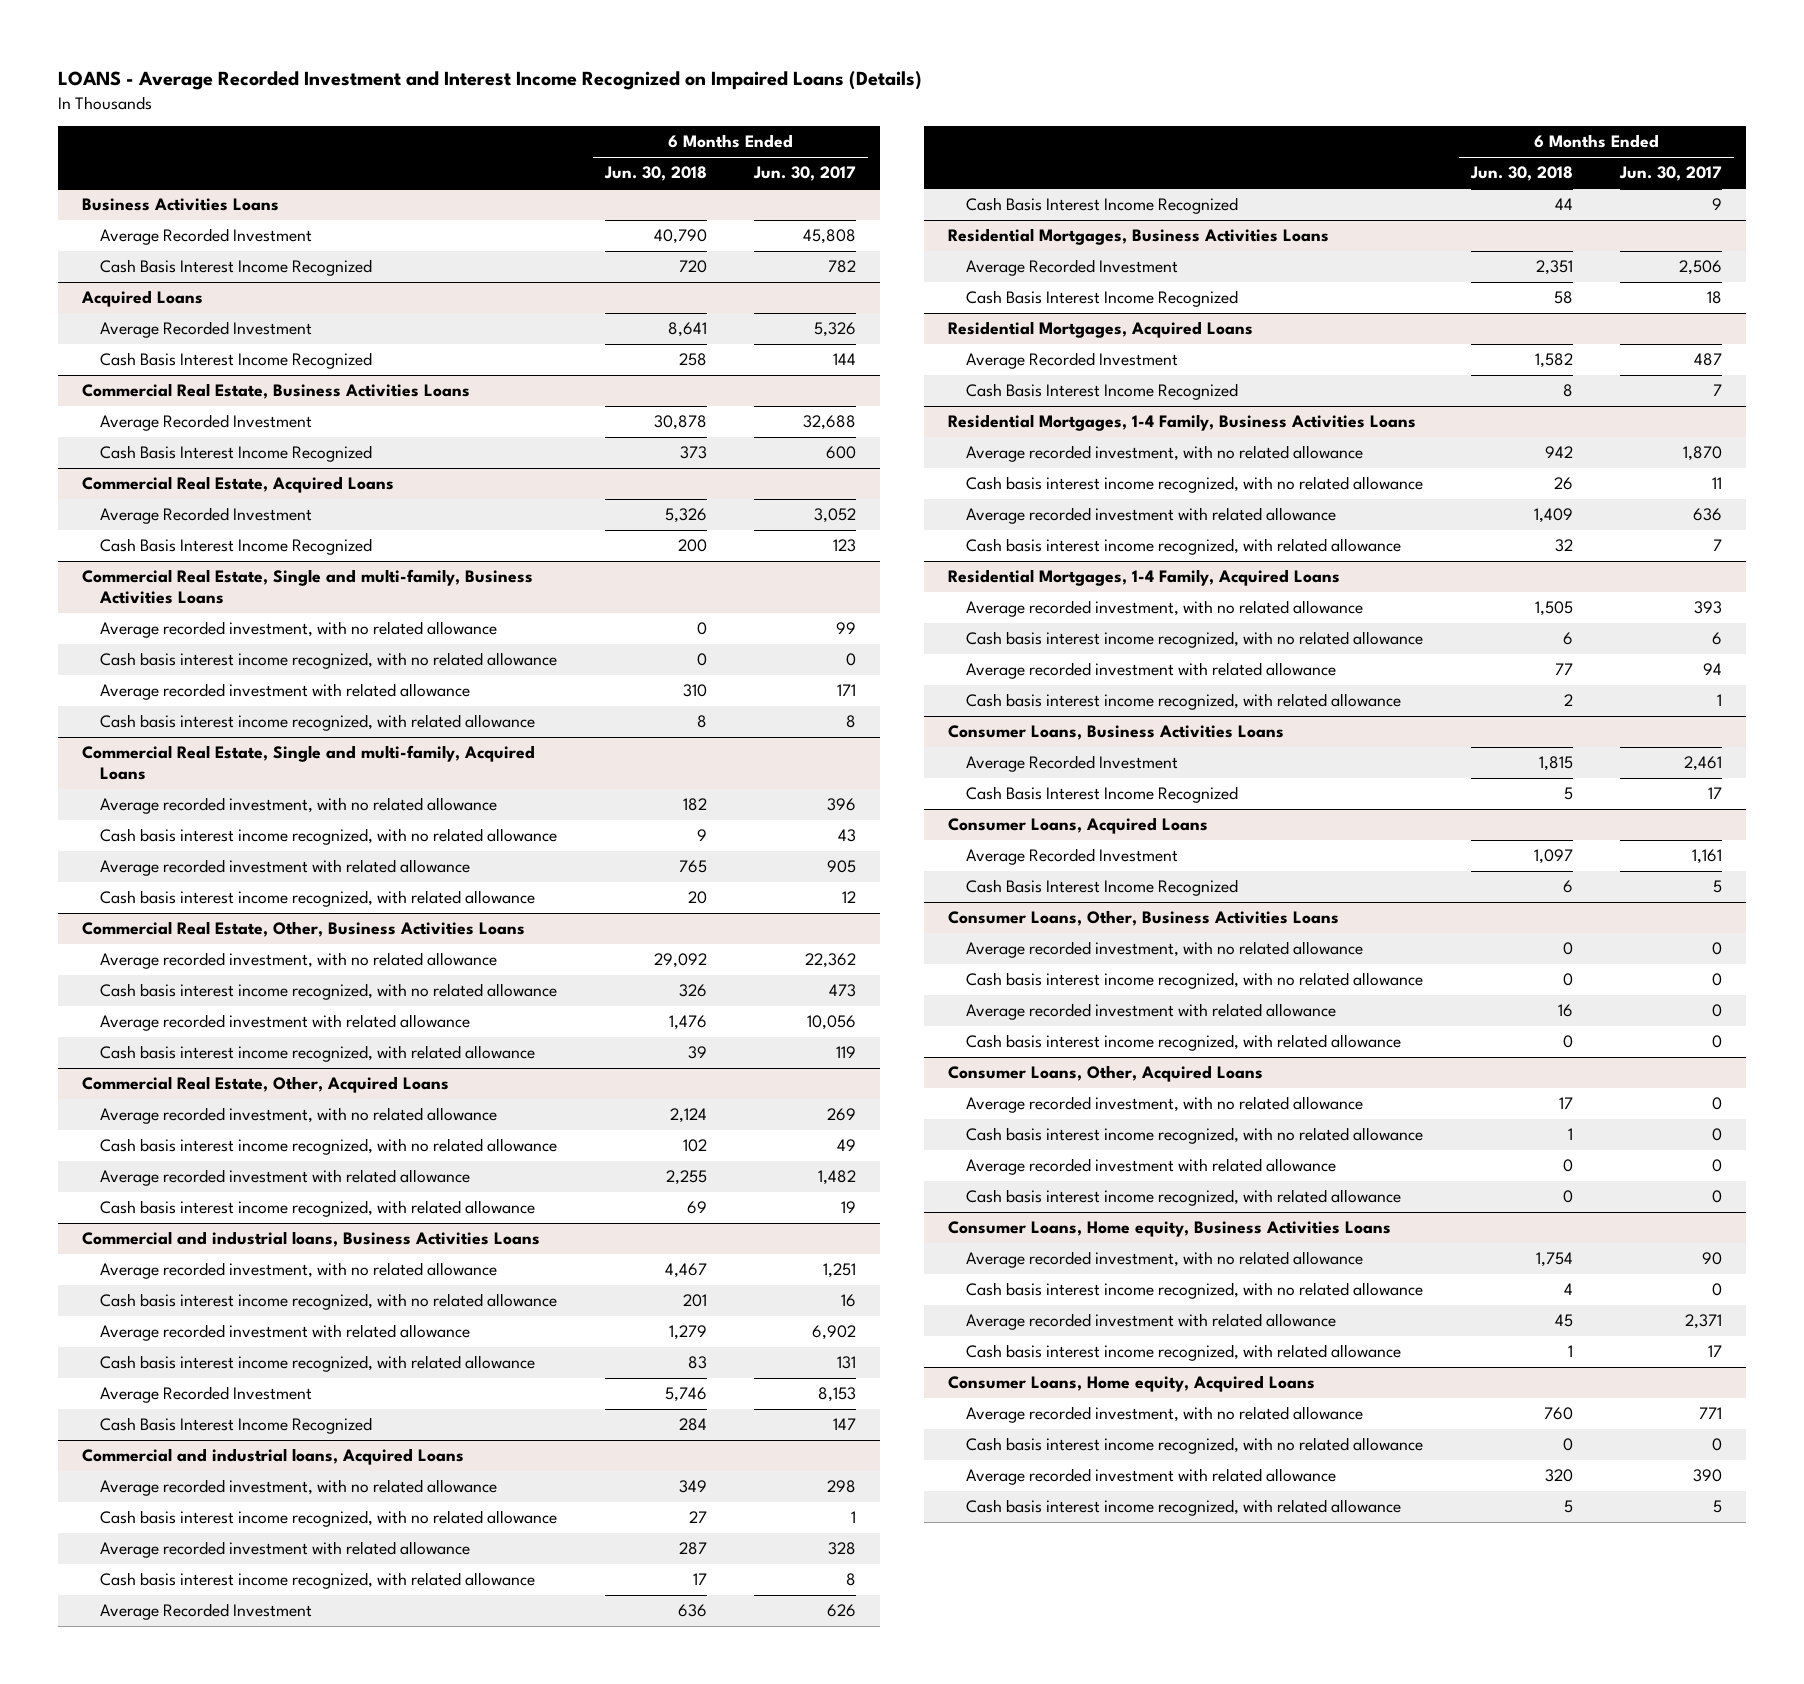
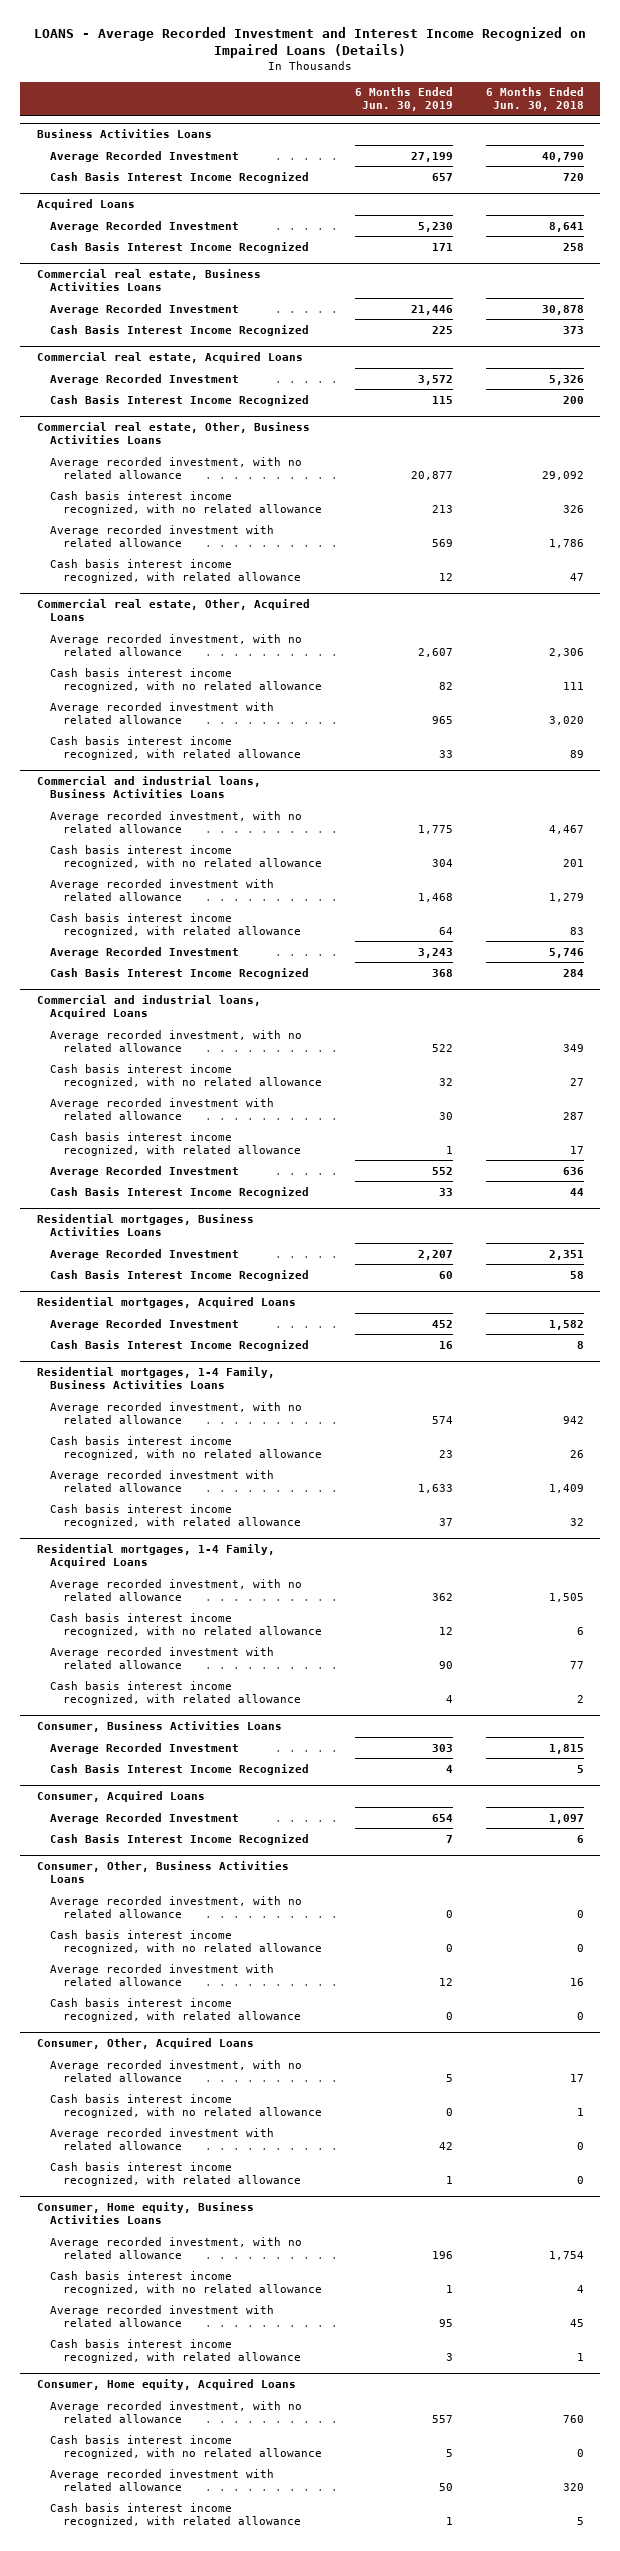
- | 6 Months Ended Jun. 30, 2018 | 6 Months Ended Jun. 30, 2017
+ | 6 Months Ended Jun. 30, 2019 | 6 Months Ended Jun. 30, 2018
- Commercial Real Estate, Business Activities Loans
+ Commercial real estate, Business Activities Loans
- Commercial Real Estate, Acquired Loans
+ Commercial real estate, Acquired Loans
- Commercial Real Estate, Single and multi-family, Business Activities Loans
- Average recorded investment, with no related allowance | 0 | 99
- Cash basis interest income recognized, with no related allowance | 0 | 0
- Average recorded investment with related allowance | 310 | 171
- Cash basis interest income recognized, with related allowance | 8 | 8
- Commercial Real Estate, Single and multi-family, Acquired Loans
- Average recorded investment, with no related allowance | 182 | 396
- Cash basis interest income recognized, with no related allowance | 9 | 43
- Average recorded investment with related allowance | 765 | 905
- Cash basis interest income recognized, with related allowance | 20 | 12
- Commercial Real Estate, Other, Business Activities Loans
+ Commercial real estate, Other, Business Activities Loans
- Average recorded investment with related allowance | 1,476 | 10,056
- Cash basis interest income recognized, with related allowance | 39 | 119
- Commercial Real Estate, Other, Acquired Loans
- Average recorded investment, with no related allowance | 2,124 | 269
- Cash basis interest income recognized, with no related allowance | 102 | 49
- Average recorded investment with related allowance | 2,255 | 1,482
- Cash basis interest income recognized, with related allowance | 69 | 19
+ Average recorded investment with related allowance | 569 | 1,786
+ Cash basis interest income recognized, with related allowance | 12 | 47
+ Commercial real estate, Other, Acquired Loans
+ Average recorded investment, with no related allowance | 2,607 | 2,306
+ Cash basis interest income recognized, with no related allowance | 82 | 111
+ Average recorded investment with related allowance | 965 | 3,020
+ Cash basis interest income recognized, with related allowance | 33 | 89
- Residential Mortgages, Business Activities Loans
+ Residential mortgages, Business Activities Loans
- Residential Mortgages, Acquired Loans
+ Residential mortgages, Acquired Loans
- Residential Mortgages, 1-4 Family, Business Activities Loans
+ Residential mortgages, 1-4 Family, Business Activities Loans
- Residential Mortgages, 1-4 Family, Acquired Loans
+ Residential mortgages, 1-4 Family, Acquired Loans
- Consumer Loans, Business Activities Loans
+ Consumer, Business Activities Loans
- Consumer Loans, Acquired Loans
+ Consumer, Acquired Loans
- Consumer Loans, Other, Business Activities Loans
+ Consumer, Other, Business Activities Loans
- Consumer Loans, Other, Acquired Loans
+ Consumer, Other, Acquired Loans
- Consumer Loans, Home equity, Business Activities Loans
+ Consumer, Home equity, Business Activities Loans
- Consumer Loans, Home equity, Acquired Loans
+ Consumer, Home equity, Acquired Loans

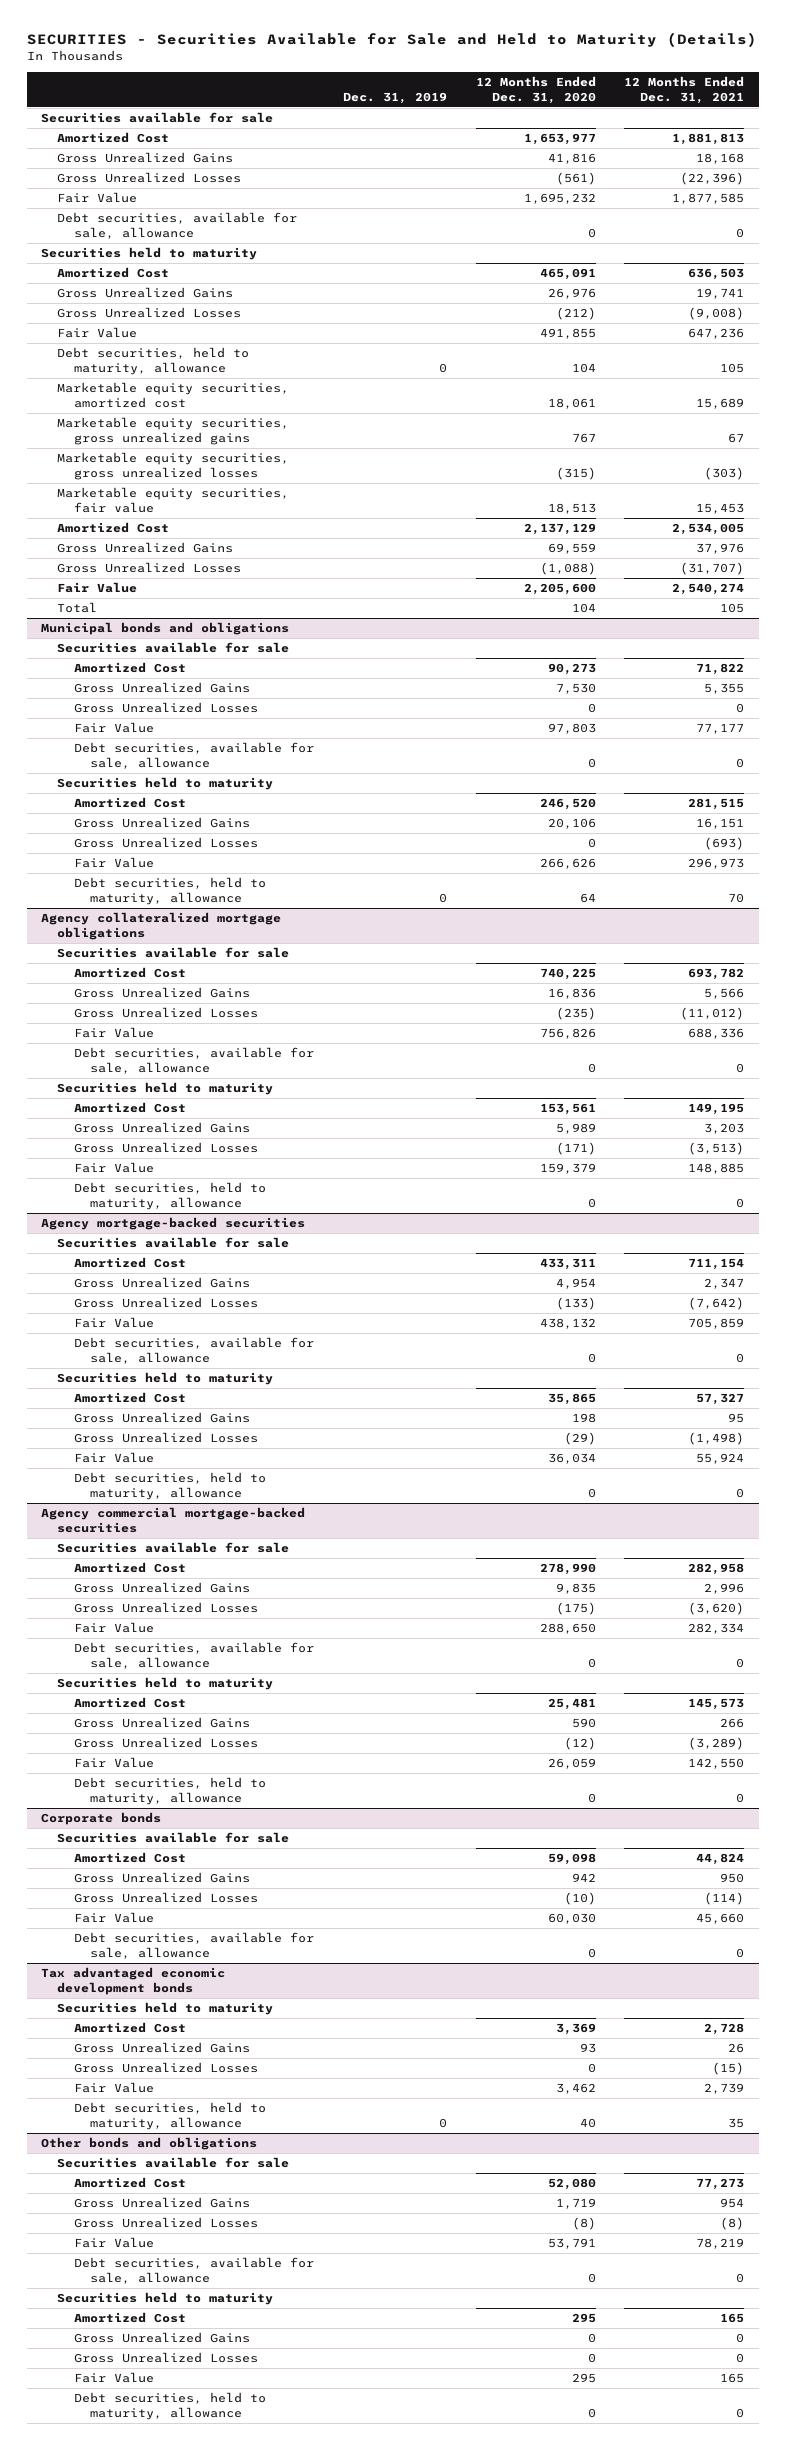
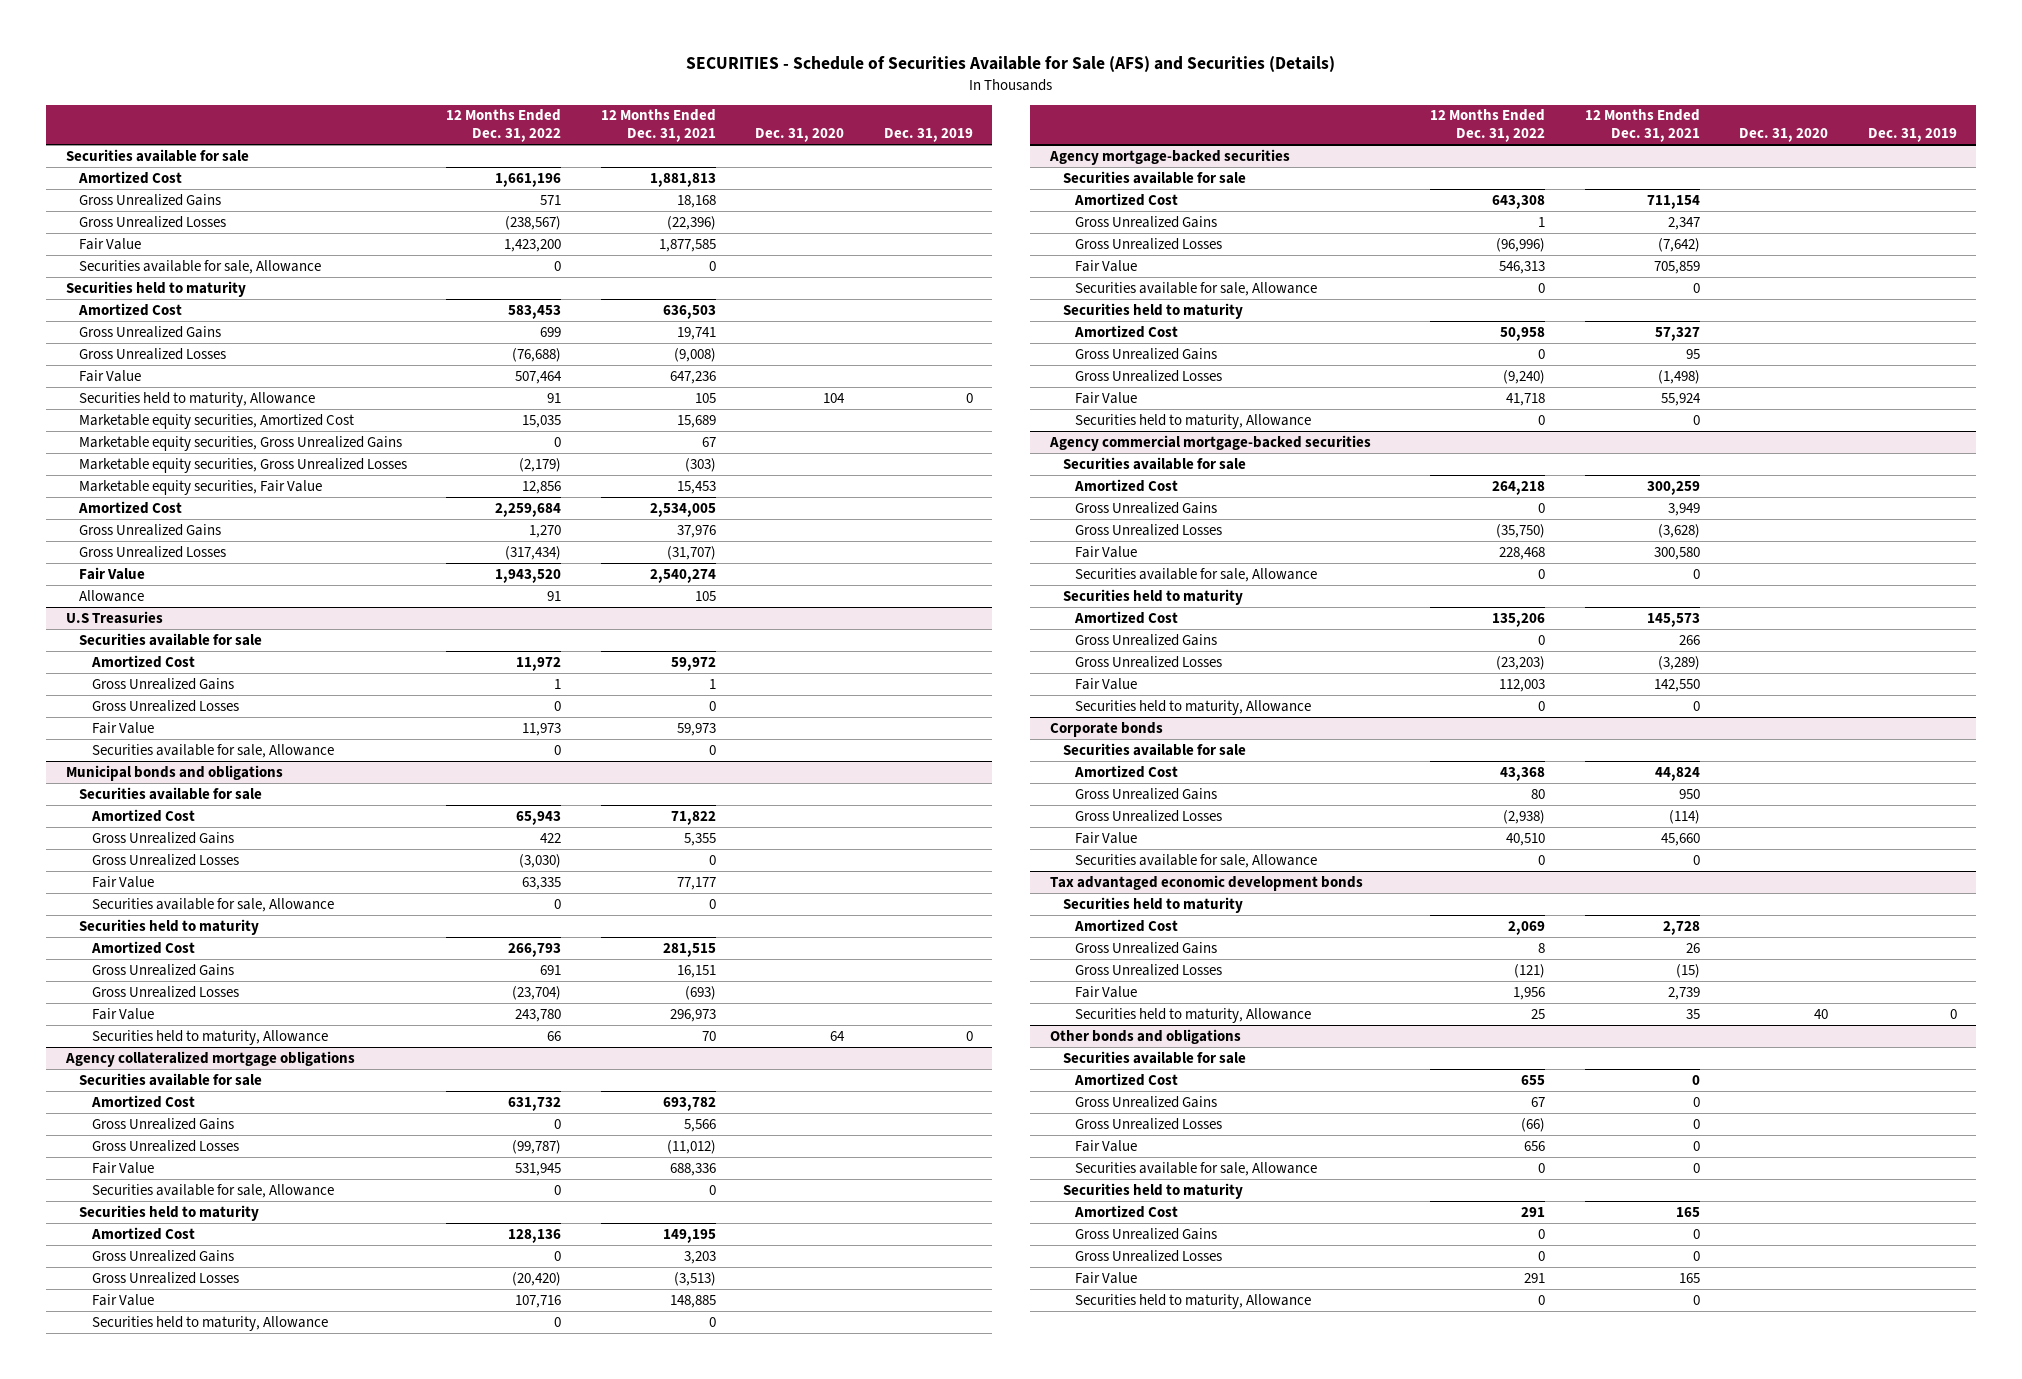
- SECURITIES - Securities Available for Sale and Held to Maturity (Details)
+ SECURITIES - Schedule of Securities Available for Sale (AFS) and Securities (Details)
- | Dec. 31, 2019 | 12 Months Ended Dec. 31, 2020 | 12 Months Ended Dec. 31, 2021
+ | 12 Months Ended Dec. 31, 2022 | 12 Months Ended Dec. 31, 2021 | Dec. 31, 2020 | Dec. 31, 2019
- Debt securities, available for sale, allowance | | 0 | 0
+ Securities available for sale, Allowance | 0 | 0 | |
- Debt securities, held to maturity, allowance | 0 | 104 | 105
- Marketable equity securities, amortized cost | | 18,061 | 15,689
- Marketable equity securities, gross unrealized gains | | 767 | 67
- Marketable equity securities, gross unrealized losses | | (315) | (303)
- Marketable equity securities, fair value | | 18,513 | 15,453
+ Securities held to maturity, Allowance | 91 | 105 | 104 | 0
+ Marketable equity securities, Amortized Cost | 15,035 | 15,689 | |
+ Marketable equity securities, Gross Unrealized Gains | 0 | 67 | |
+ Marketable equity securities, Gross Unrealized Losses | (2,179) | (303) | |
+ Marketable equity securities, Fair Value | 12,856 | 15,453 | |
- Total | | 104 | 105
+ Allowance | 91 | 105 | |
+ U.S Treasuries
+ Securities available for sale
+ Amortized Cost | 11,972 | 59,972 | |
+ Gross Unrealized Gains | 1 | 1 | |
+ Gross Unrealized Losses | 0 | 0 | |
+ Fair Value | 11,973 | 59,973 | |
+ Securities available for sale, Allowance | 0 | 0 | |
@ Municipal bonds and obligations
- Debt securities, available for sale, allowance | | 0 | 0
+ Securities available for sale, Allowance | 0 | 0 | |
- Debt securities, held to maturity, allowance | 0 | 64 | 70
+ Securities held to maturity, Allowance | 66 | 70 | 64 | 0
@ Agency collateralized mortgage obligations
- Debt securities, available for sale, allowance | | 0 | 0
+ Securities available for sale, Allowance | 0 | 0 | |
- Debt securities, held to maturity, allowance | | 0 | 0
+ Securities held to maturity, Allowance | 0 | 0 | |
@ Agency mortgage-backed securities
- Debt securities, available for sale, allowance | | 0 | 0
+ Securities available for sale, Allowance | 0 | 0 | |
- Debt securities, held to maturity, allowance | | 0 | 0
+ Securities held to maturity, Allowance | 0 | 0 | |
@ Agency commercial mortgage-backed securities
- Amortized Cost | | 278,990 | 282,958
- Gross Unrealized Gains | | 9,835 | 2,996
- Gross Unrealized Losses | | (175) | (3,620)
- Fair Value | | 288,650 | 282,334
- Debt securities, available for sale, allowance | | 0 | 0
+ Amortized Cost | 264,218 | 300,259 | |
+ Gross Unrealized Gains | 0 | 3,949 | |
+ Gross Unrealized Losses | (35,750) | (3,628) | |
+ Fair Value | 228,468 | 300,580 | |
+ Securities available for sale, Allowance | 0 | 0 | |
- Debt securities, held to maturity, allowance | | 0 | 0
+ Securities held to maturity, Allowance | 0 | 0 | |
@ Corporate bonds
- Debt securities, available for sale, allowance | | 0 | 0
+ Securities available for sale, Allowance | 0 | 0 | |
@ Tax advantaged economic development bonds
- Debt securities, held to maturity, allowance | 0 | 40 | 35
+ Securities held to maturity, Allowance | 25 | 35 | 40 | 0
@ Other bonds and obligations
- Amortized Cost | | 52,080 | 77,273
- Gross Unrealized Gains | | 1,719 | 954
- Gross Unrealized Losses | | (8) | (8)
- Fair Value | | 53,791 | 78,219
- Debt securities, available for sale, allowance | | 0 | 0
+ Amortized Cost | 655 | 0 | |
+ Gross Unrealized Gains | 67 | 0 | |
+ Gross Unrealized Losses | (66) | 0 | |
+ Fair Value | 656 | 0 | |
+ Securities available for sale, Allowance | 0 | 0 | |
- Debt securities, held to maturity, allowance | | 0 | 0
+ Securities held to maturity, Allowance | 0 | 0 | |

